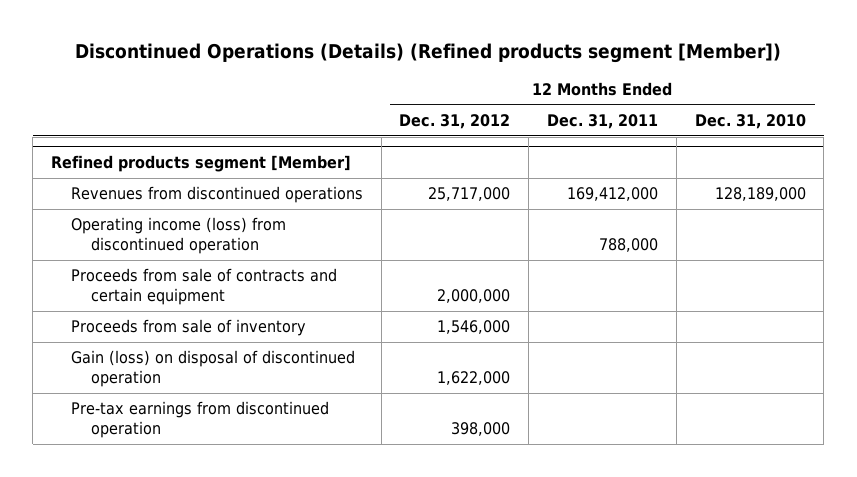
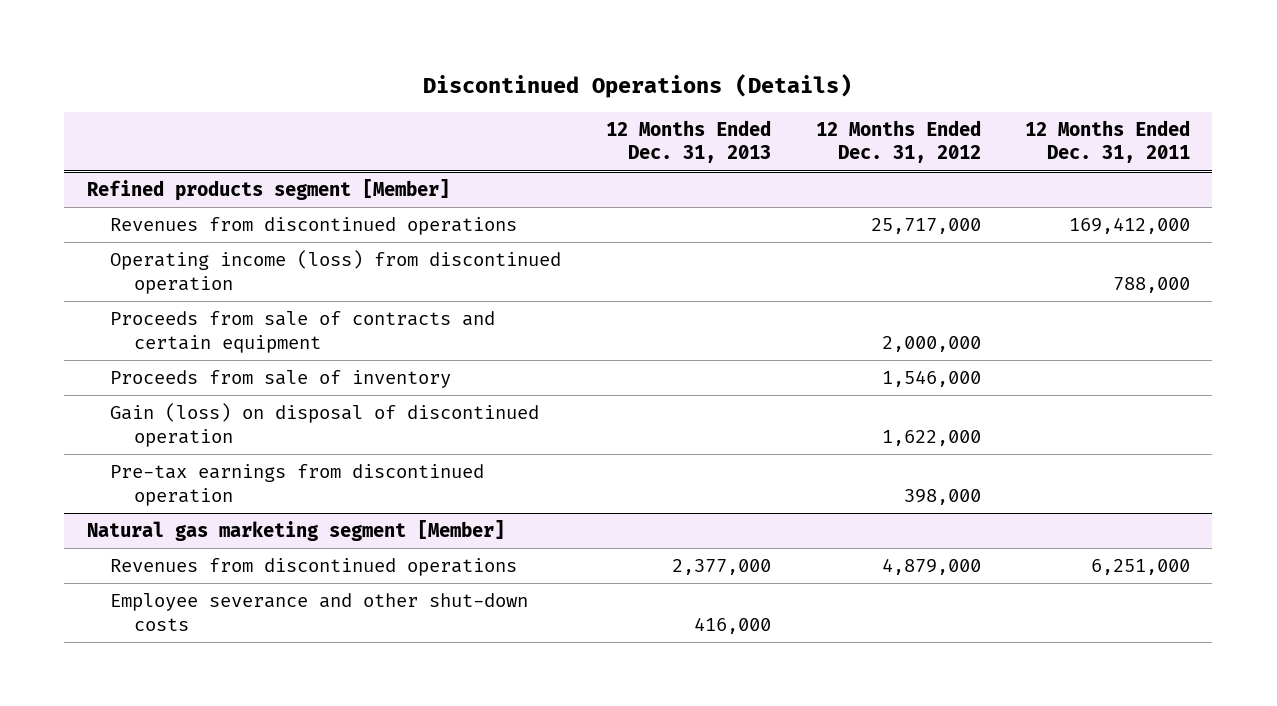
- Discontinued Operations (Details) (Refined products segment [Member])
+ Discontinued Operations (Details)
- | 12 Months Ended Dec. 31, 2012 | 12 Months Ended Dec. 31, 2011 | 12 Months Ended Dec. 31, 2010
+ | 12 Months Ended Dec. 31, 2013 | 12 Months Ended Dec. 31, 2012 | 12 Months Ended Dec. 31, 2011
+ Natural gas marketing segment [Member]
+ Revenues from discontinued operations | 2,377,000 | 4,879,000 | 6,251,000
+ Employee severance and other shut-down costs | 416,000 | |

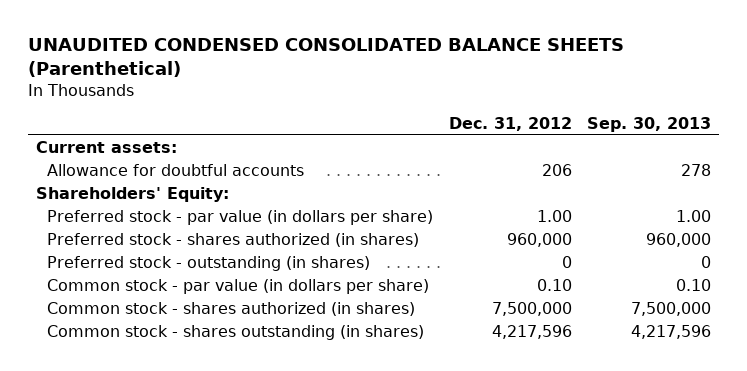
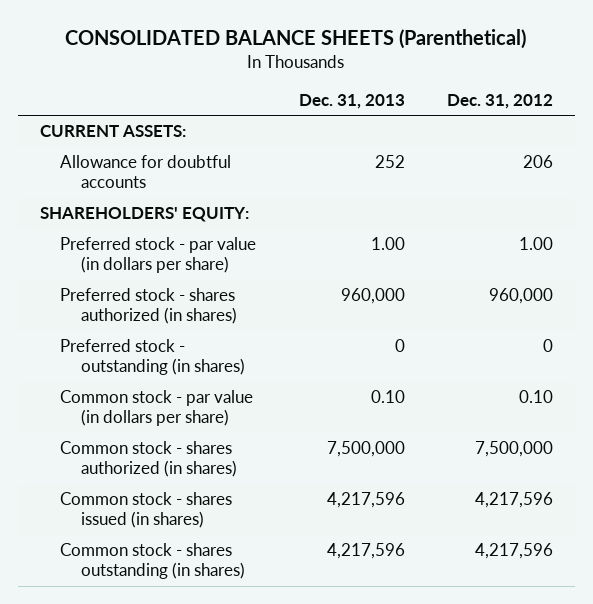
- UNAUDITED CONDENSED CONSOLIDATED BALANCE SHEETS (Parenthetical)
+ CONSOLIDATED BALANCE SHEETS (Parenthetical)
- | Dec. 31, 2012 | Sep. 30, 2013
+ | Dec. 31, 2013 | Dec. 31, 2012
- Current assets:
+ CURRENT ASSETS:
- Shareholders' Equity:
+ SHAREHOLDERS' EQUITY:
+ Common stock - shares issued (in shares) | 4,217,596 | 4,217,596

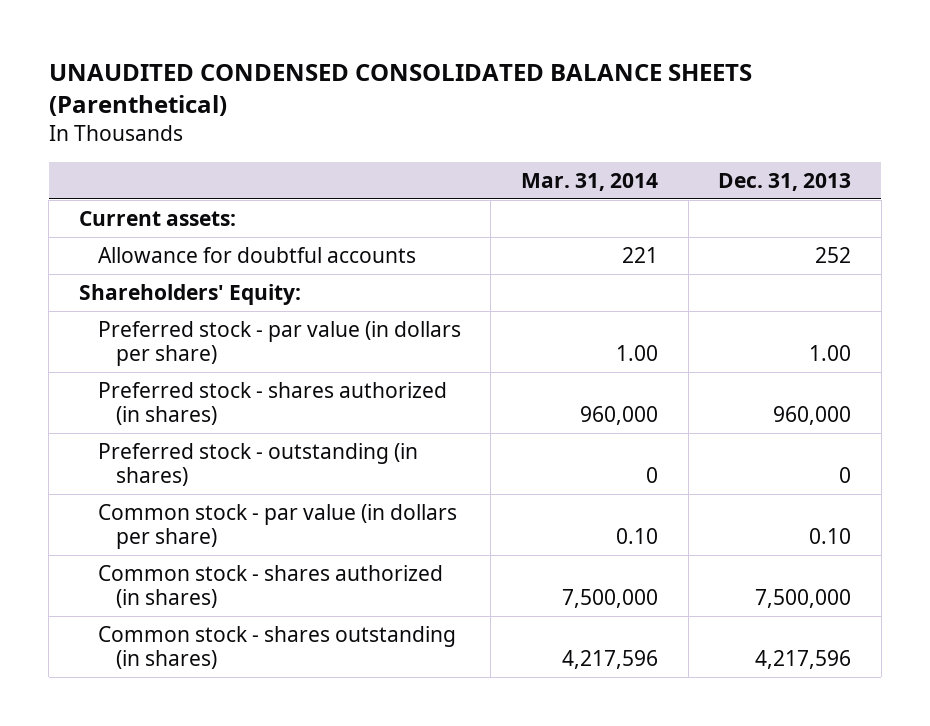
- CONSOLIDATED BALANCE SHEETS (Parenthetical)
+ UNAUDITED CONDENSED CONSOLIDATED BALANCE SHEETS (Parenthetical)
- | Dec. 31, 2013 | Dec. 31, 2012
+ | Mar. 31, 2014 | Dec. 31, 2013
- CURRENT ASSETS:
+ Current assets:
- SHAREHOLDERS' EQUITY:
+ Shareholders' Equity:
- Common stock - shares issued (in shares) | 4,217,596 | 4,217,596

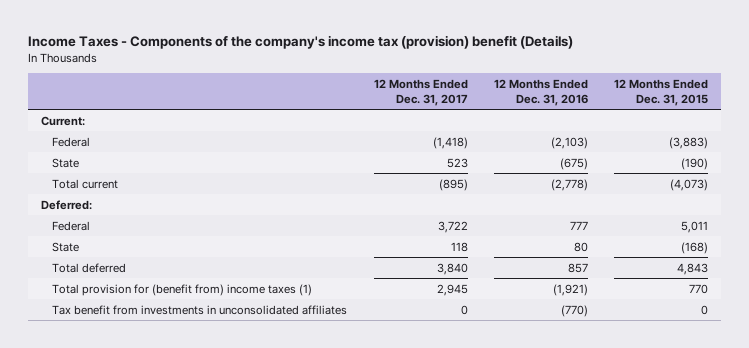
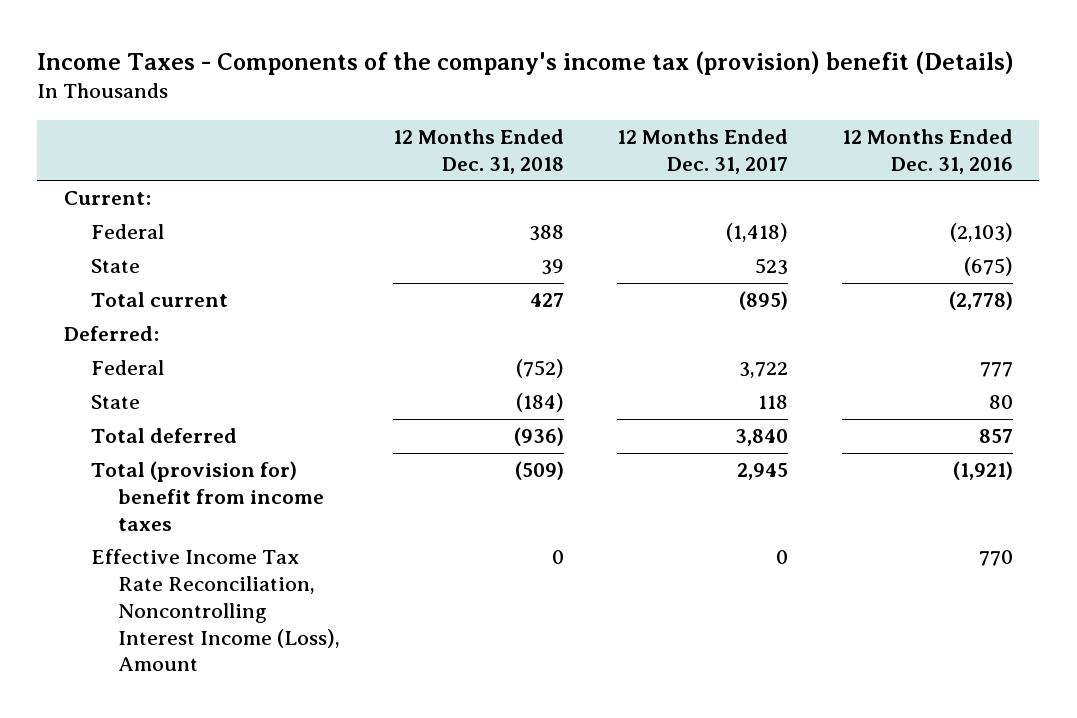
- | 12 Months Ended Dec. 31, 2017 | 12 Months Ended Dec. 31, 2016 | 12 Months Ended Dec. 31, 2015
+ | 12 Months Ended Dec. 31, 2018 | 12 Months Ended Dec. 31, 2017 | 12 Months Ended Dec. 31, 2016
- Total provision for (benefit from) income taxes (1) | 2,945 | (1,921) | 770
- Tax benefit from investments in unconsolidated affiliates | 0 | (770) | 0
+ Total (provision for) benefit from income taxes | (509) | 2,945 | (1,921)
+ Effective Income Tax Rate Reconciliation, Noncontrolling Interest Income (Loss), Amount | 0 | 0 | 770

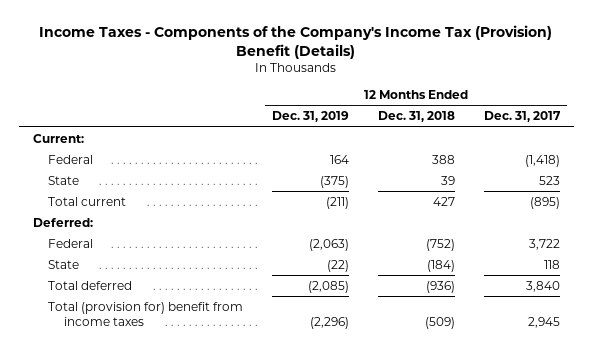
- Income Taxes - Components of the company's income tax (provision) benefit (Details)
+ Income Taxes - Components of the Company's Income Tax (Provision) Benefit (Details)
- | 12 Months Ended Dec. 31, 2018 | 12 Months Ended Dec. 31, 2017 | 12 Months Ended Dec. 31, 2016
+ | 12 Months Ended Dec. 31, 2019 | 12 Months Ended Dec. 31, 2018 | 12 Months Ended Dec. 31, 2017
- Effective Income Tax Rate Reconciliation, Noncontrolling Interest Income (Loss), Amount | 0 | 0 | 770

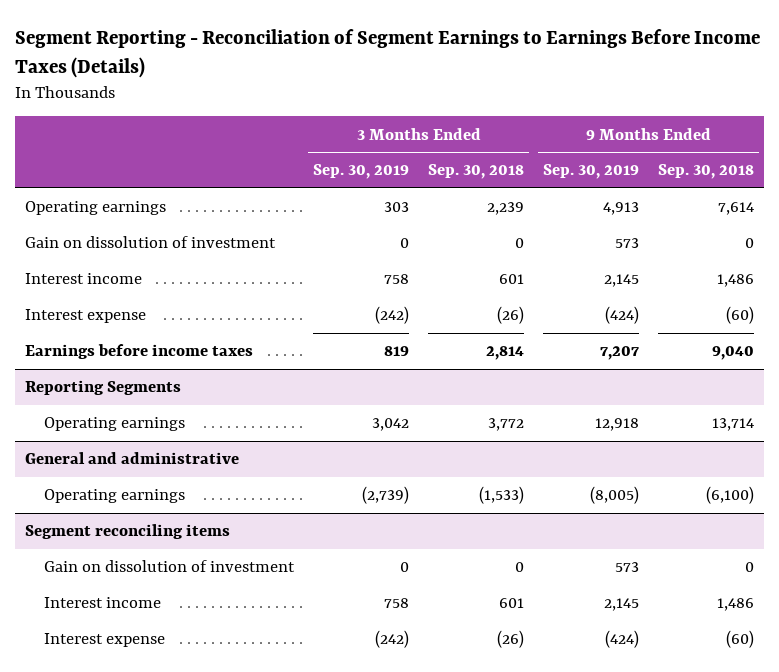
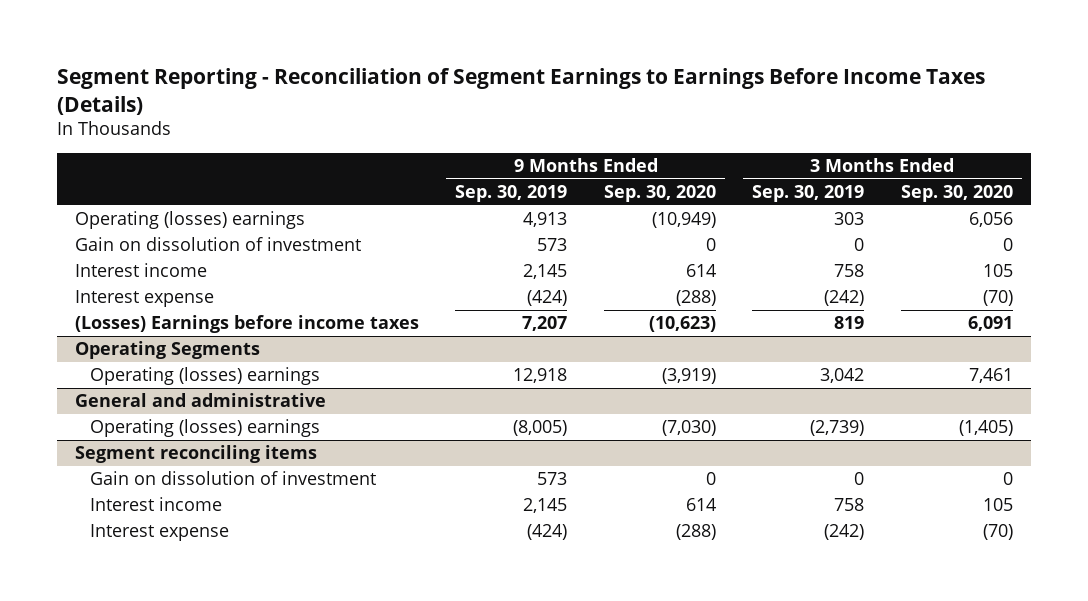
- | 3 Months Ended Sep. 30, 2019 | 3 Months Ended Sep. 30, 2018 | 9 Months Ended Sep. 30, 2019 | 9 Months Ended Sep. 30, 2018
+ | 9 Months Ended Sep. 30, 2019 | 9 Months Ended Sep. 30, 2020 | 3 Months Ended Sep. 30, 2019 | 3 Months Ended Sep. 30, 2020
- Operating earnings | 303 | 2,239 | 4,913 | 7,614
+ Operating (losses) earnings | 4,913 | (10,949) | 303 | 6,056
- Earnings before income taxes | 819 | 2,814 | 7,207 | 9,040
- Reporting Segments
- Operating earnings | 3,042 | 3,772 | 12,918 | 13,714
+ (Losses) Earnings before income taxes | 7,207 | (10,623) | 819 | 6,091
+ Operating Segments
+ Operating (losses) earnings | 12,918 | (3,919) | 3,042 | 7,461
@ General and administrative
- Operating earnings | (2,739) | (1,533) | (8,005) | (6,100)
+ Operating (losses) earnings | (8,005) | (7,030) | (2,739) | (1,405)

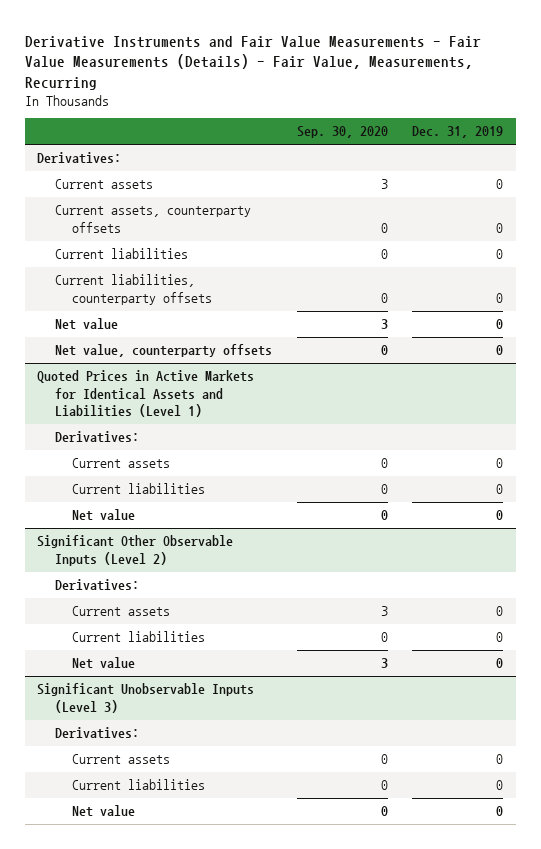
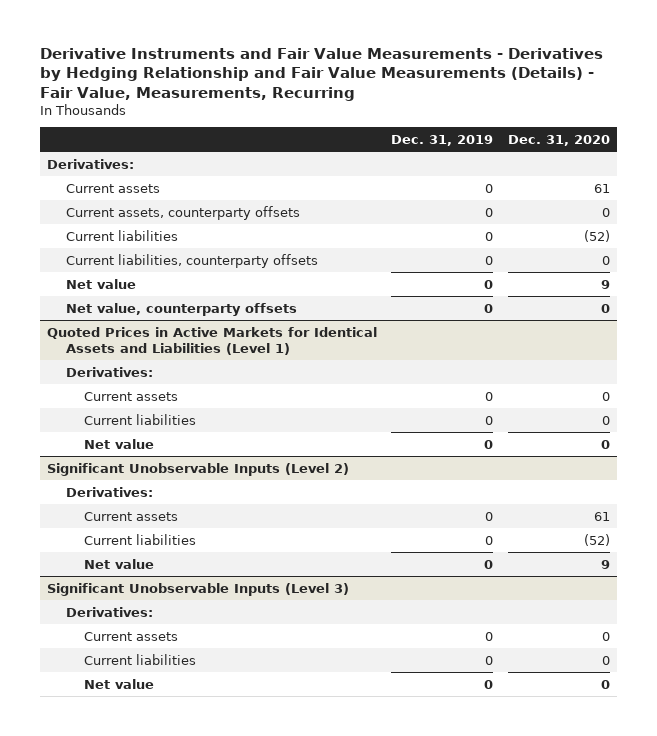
- Derivative Instruments and Fair Value Measurements - Fair Value Measurements (Details) - Fair Value, Measurements, Recurring
+ Derivative Instruments and Fair Value Measurements - Derivatives by Hedging Relationship and Fair Value Measurements (Details) - Fair Value, Measurements, Recurring
- | Sep. 30, 2020 | Dec. 31, 2019
+ | Dec. 31, 2019 | Dec. 31, 2020
- Significant Other Observable Inputs (Level 2)
+ Significant Unobservable Inputs (Level 2)

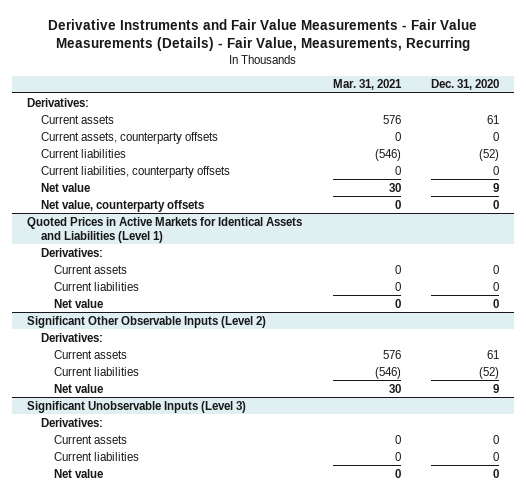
- Derivative Instruments and Fair Value Measurements - Derivatives by Hedging Relationship and Fair Value Measurements (Details) - Fair Value, Measurements, Recurring
+ Derivative Instruments and Fair Value Measurements - Fair Value Measurements (Details) - Fair Value, Measurements, Recurring
- | Dec. 31, 2019 | Dec. 31, 2020
+ | Mar. 31, 2021 | Dec. 31, 2020
- Significant Unobservable Inputs (Level 2)
+ Significant Other Observable Inputs (Level 2)

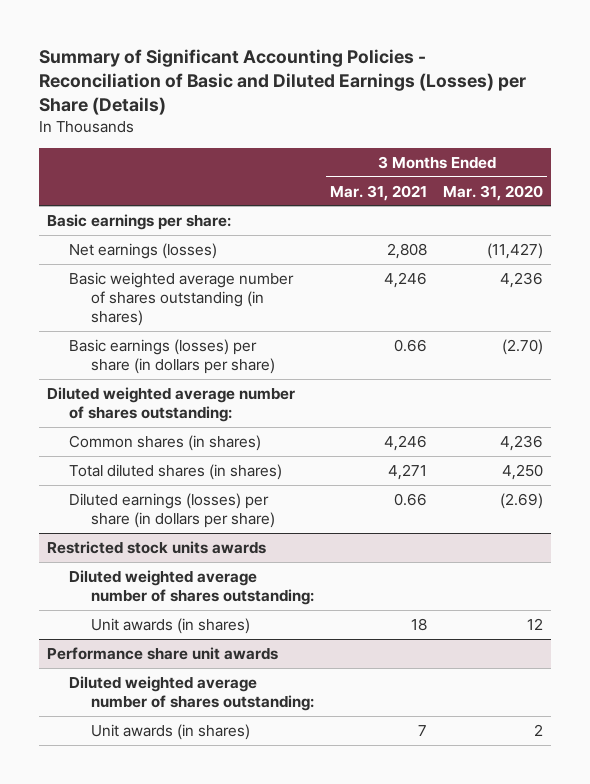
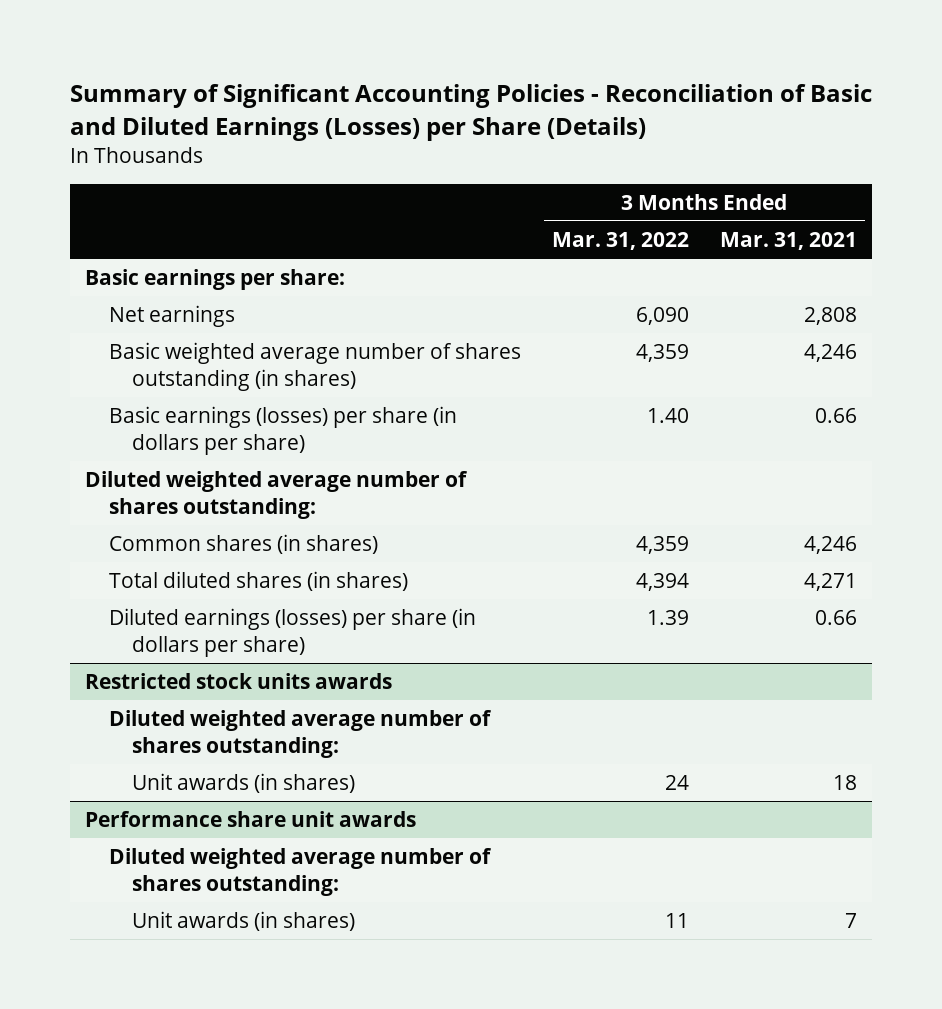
- | 3 Months Ended Mar. 31, 2021 | 3 Months Ended Mar. 31, 2020
+ | 3 Months Ended Mar. 31, 2022 | 3 Months Ended Mar. 31, 2021
- Net earnings (losses) | 2,808 | (11,427)
+ Net earnings | 6,090 | 2,808

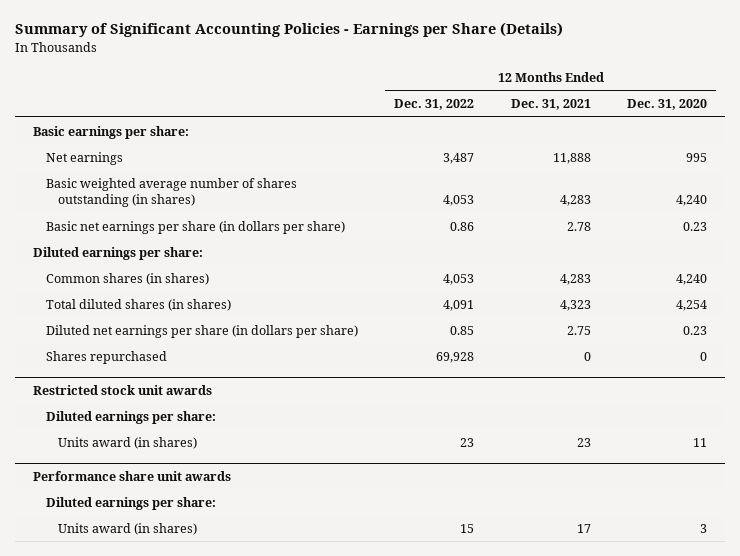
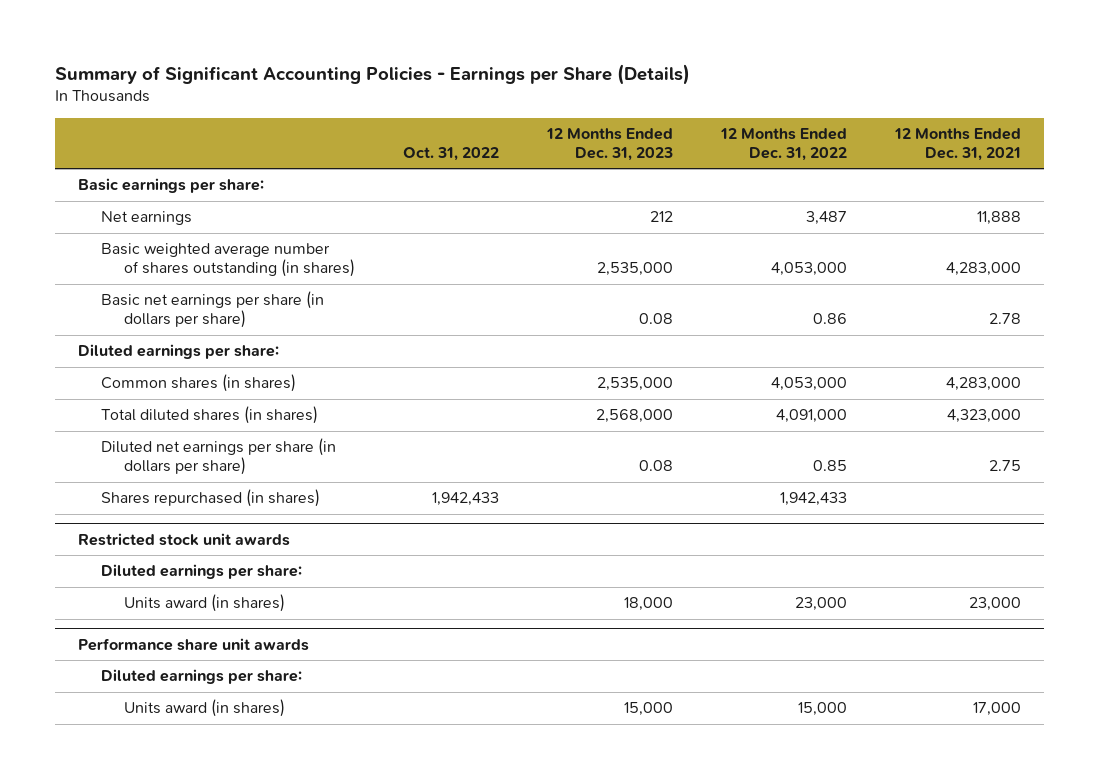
- | 12 Months Ended Dec. 31, 2022 | 12 Months Ended Dec. 31, 2021 | 12 Months Ended Dec. 31, 2020
+ | Oct. 31, 2022 | 12 Months Ended Dec. 31, 2023 | 12 Months Ended Dec. 31, 2022 | 12 Months Ended Dec. 31, 2021
- Basic weighted average number of shares outstanding (in shares) | 4,053 | 4,283 | 4,240
+ Basic weighted average number of shares outstanding (in shares) | | 2,535,000 | 4,053,000 | 4,283,000
- Common shares (in shares) | 4,053 | 4,283 | 4,240
- Total diluted shares (in shares) | 4,091 | 4,323 | 4,254
+ Common shares (in shares) | | 2,535,000 | 4,053,000 | 4,283,000
+ Total diluted shares (in shares) | | 2,568,000 | 4,091,000 | 4,323,000
- Shares repurchased | 69,928 | 0 | 0
+ Shares repurchased (in shares) | 1,942,433 | | 1,942,433 |
@ Restricted stock unit awards
- Units award (in shares) | 23 | 23 | 11
+ Units award (in shares) | | 18,000 | 23,000 | 23,000
@ Performance share unit awards
- Units award (in shares) | 15 | 17 | 3
+ Units award (in shares) | | 15,000 | 15,000 | 17,000

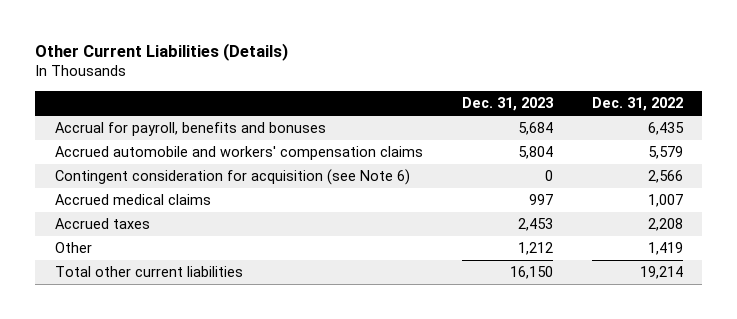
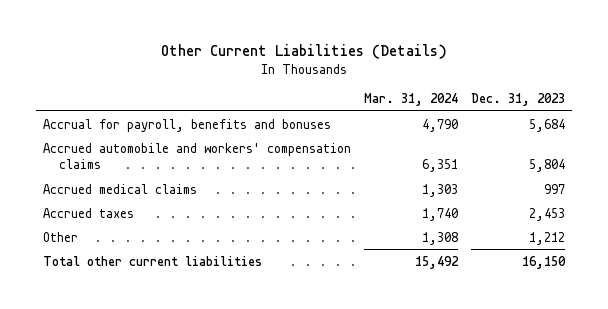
- | Dec. 31, 2023 | Dec. 31, 2022
+ | Mar. 31, 2024 | Dec. 31, 2023
- Contingent consideration for acquisition (see Note 6) | 0 | 2,566

